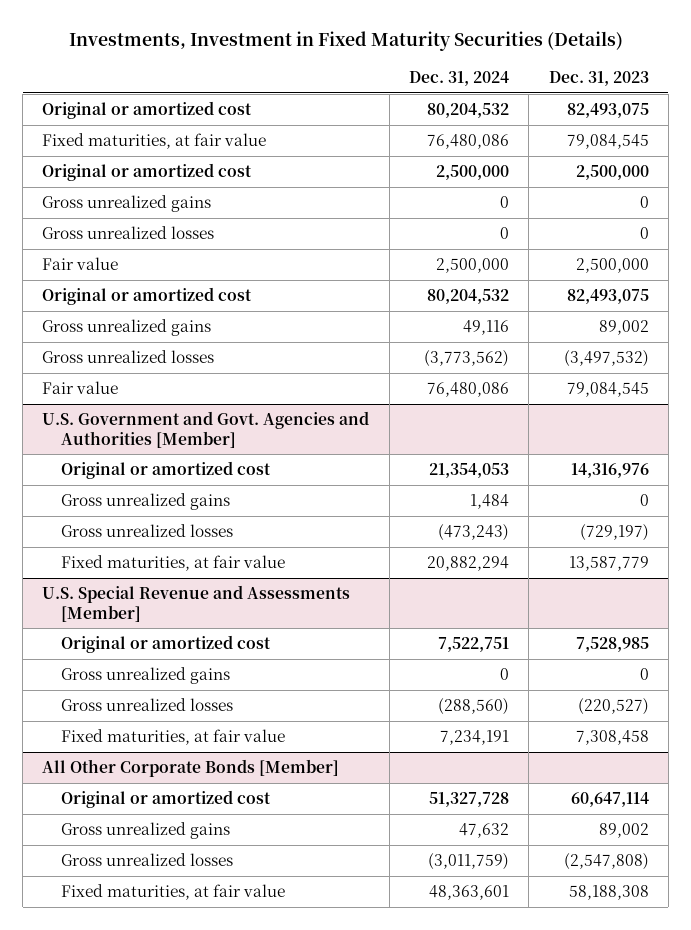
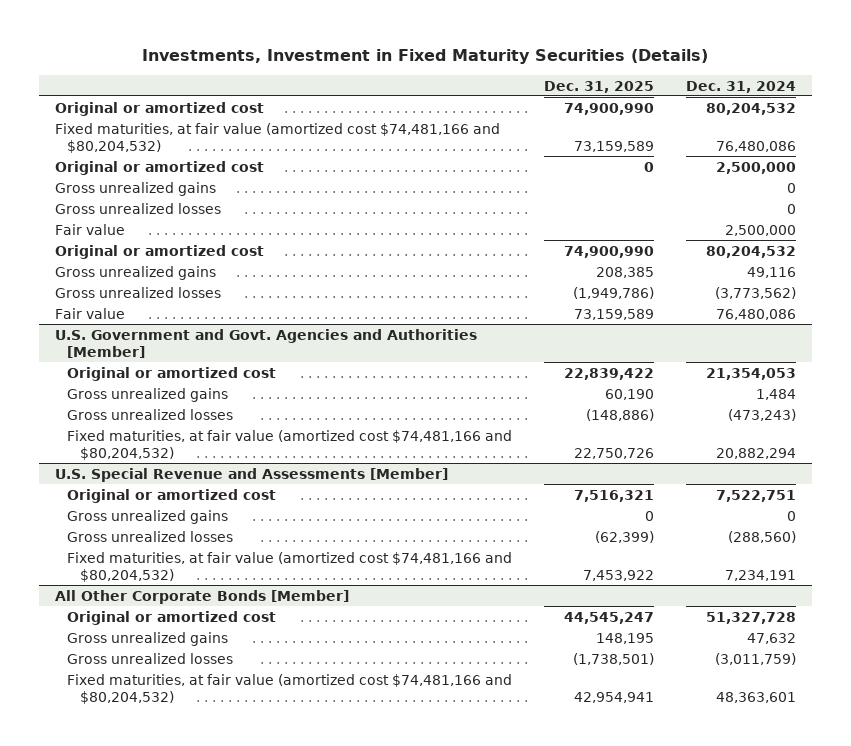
- | Dec. 31, 2024 | Dec. 31, 2023
+ | Dec. 31, 2025 | Dec. 31, 2024
- Fixed maturities, at fair value | 76,480,086 | 79,084,545
+ Fixed maturities, at fair value (amortized cost $74,481,166 and $80,204,532) | 73,159,589 | 76,480,086
@ U.S. Government and Govt. Agencies and Authorities [Member]
- Fixed maturities, at fair value | 20,882,294 | 13,587,779
+ Fixed maturities, at fair value (amortized cost $74,481,166 and $80,204,532) | 22,750,726 | 20,882,294
@ U.S. Special Revenue and Assessments [Member]
- Fixed maturities, at fair value | 7,234,191 | 7,308,458
+ Fixed maturities, at fair value (amortized cost $74,481,166 and $80,204,532) | 7,453,922 | 7,234,191
@ All Other Corporate Bonds [Member]
- Fixed maturities, at fair value | 48,363,601 | 58,188,308
+ Fixed maturities, at fair value (amortized cost $74,481,166 and $80,204,532) | 42,954,941 | 48,363,601

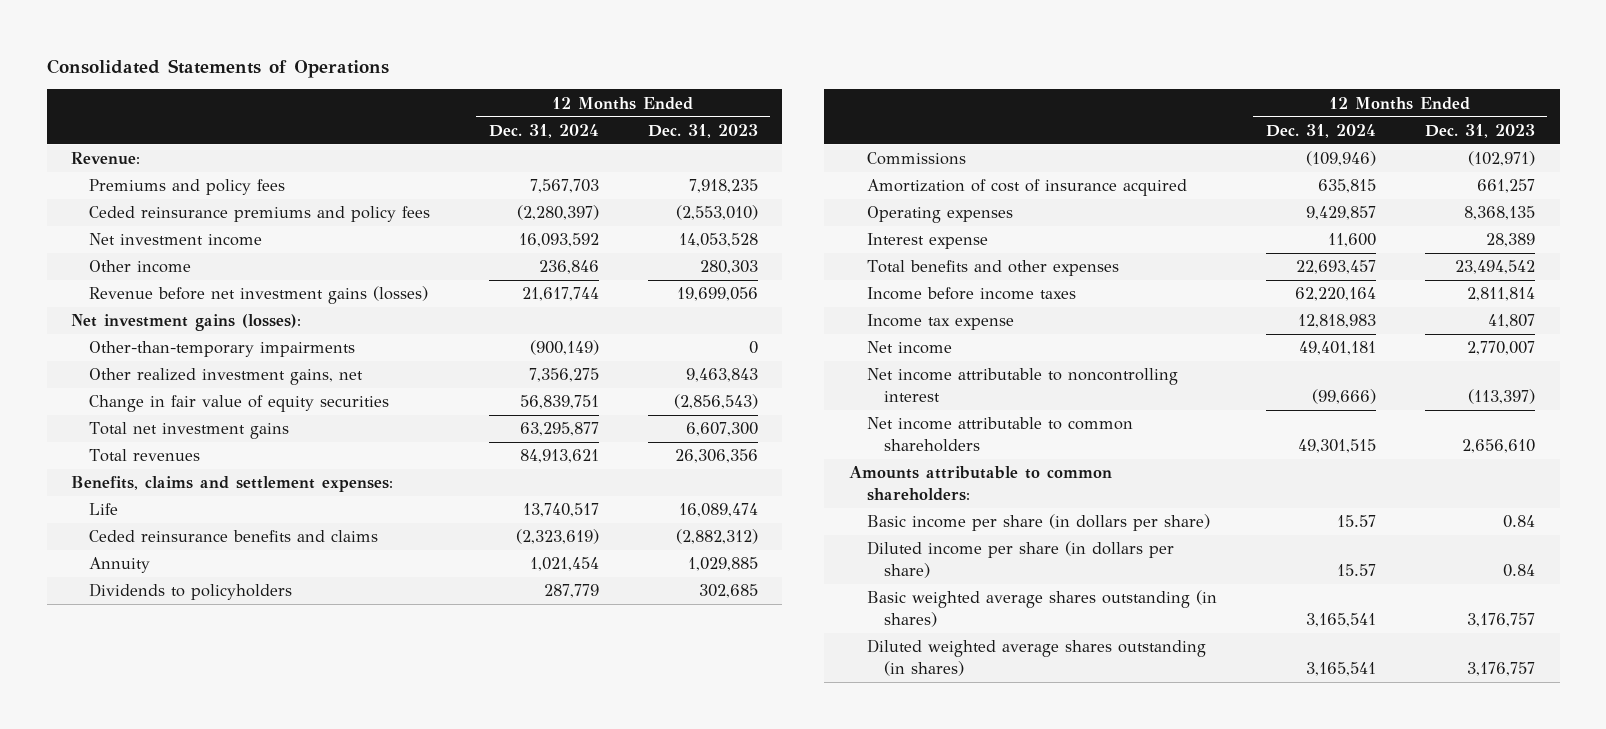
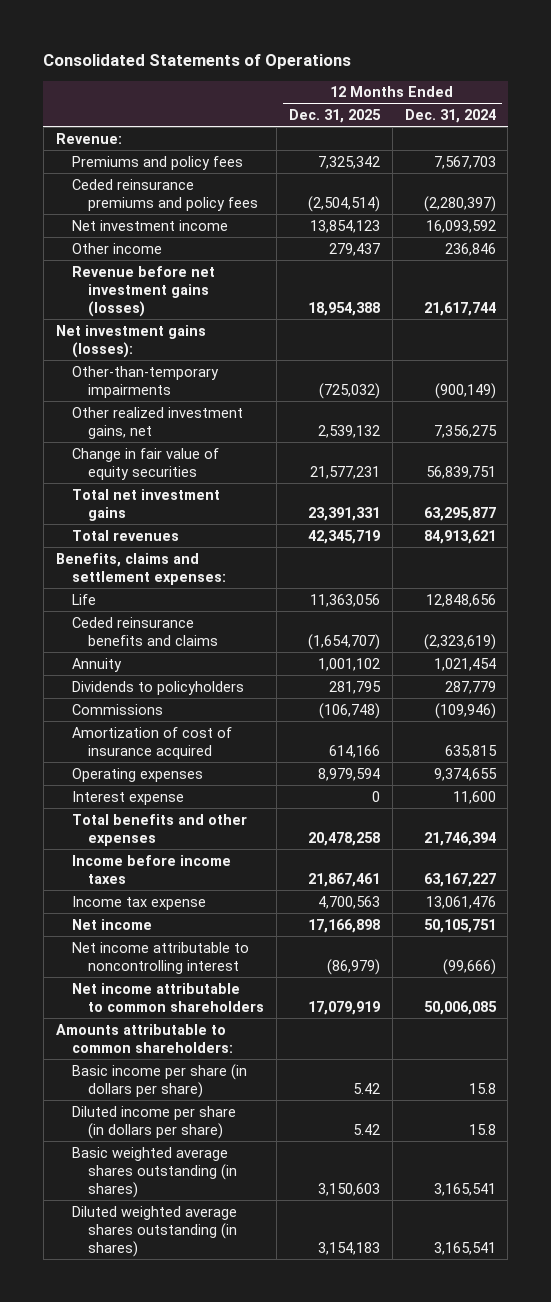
- | 12 Months Ended Dec. 31, 2024 | 12 Months Ended Dec. 31, 2023
+ | 12 Months Ended Dec. 31, 2025 | 12 Months Ended Dec. 31, 2024
- Life | 13,740,517 | 16,089,474
+ Life | 11,363,056 | 12,848,656
- Operating expenses | 9,429,857 | 8,368,135
+ Operating expenses | 8,979,594 | 9,374,655
- Total benefits and other expenses | 22,693,457 | 23,494,542
- Income before income taxes | 62,220,164 | 2,811,814
- Income tax expense | 12,818,983 | 41,807
- Net income | 49,401,181 | 2,770,007
+ Total benefits and other expenses | 20,478,258 | 21,746,394
+ Income before income taxes | 21,867,461 | 63,167,227
+ Income tax expense | 4,700,563 | 13,061,476
+ Net income | 17,166,898 | 50,105,751
- Net income attributable to common shareholders | 49,301,515 | 2,656,610
+ Net income attributable to common shareholders | 17,079,919 | 50,006,085
- Basic income per share (in dollars per share) | 15.57 | 0.84
- Diluted income per share (in dollars per share) | 15.57 | 0.84
+ Basic income per share (in dollars per share) | 5.42 | 15.8
+ Diluted income per share (in dollars per share) | 5.42 | 15.8

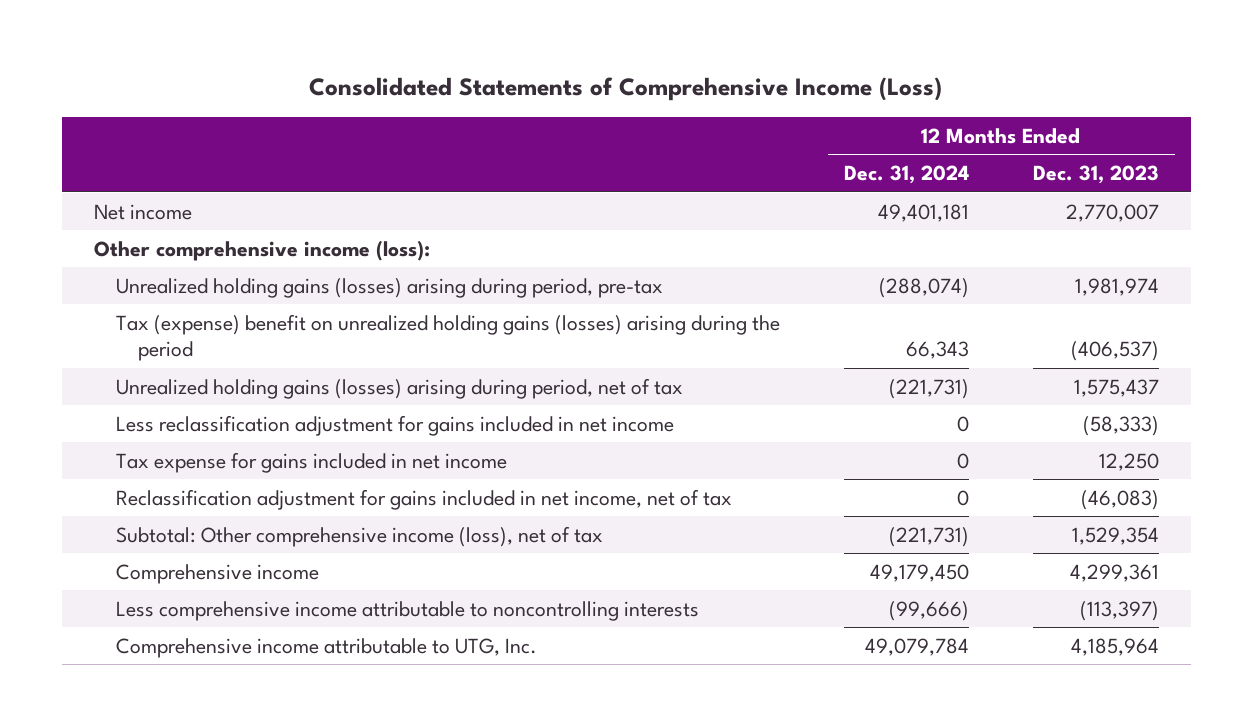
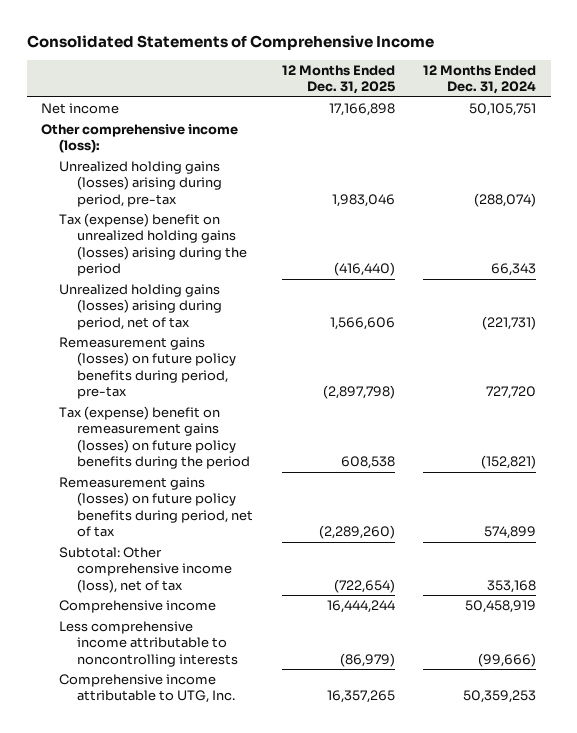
- Consolidated Statements of Comprehensive Income (Loss)
+ Consolidated Statements of Comprehensive Income
- | 12 Months Ended Dec. 31, 2024 | 12 Months Ended Dec. 31, 2023
+ | 12 Months Ended Dec. 31, 2025 | 12 Months Ended Dec. 31, 2024
- Net income | 49,401,181 | 2,770,007
+ Net income | 17,166,898 | 50,105,751
- Less reclassification adjustment for gains included in net income | 0 | (58,333)
- Tax expense for gains included in net income | 0 | 12,250
- Reclassification adjustment for gains included in net income, net of tax | 0 | (46,083)
- Subtotal: Other comprehensive income (loss), net of tax | (221,731) | 1,529,354
- Comprehensive income | 49,179,450 | 4,299,361
+ Remeasurement gains (losses) on future policy benefits during period, pre-tax | (2,897,798) | 727,720
+ Tax (expense) benefit on remeasurement gains (losses) on future policy benefits during the period | 608,538 | (152,821)
+ Remeasurement gains (losses) on future policy benefits during period, net of tax | (2,289,260) | 574,899
+ Subtotal: Other comprehensive income (loss), net of tax | (722,654) | 353,168
+ Comprehensive income | 16,444,244 | 50,458,919
- Comprehensive income attributable to UTG, Inc. | 49,079,784 | 4,185,964
+ Comprehensive income attributable to UTG, Inc. | 16,357,265 | 50,359,253

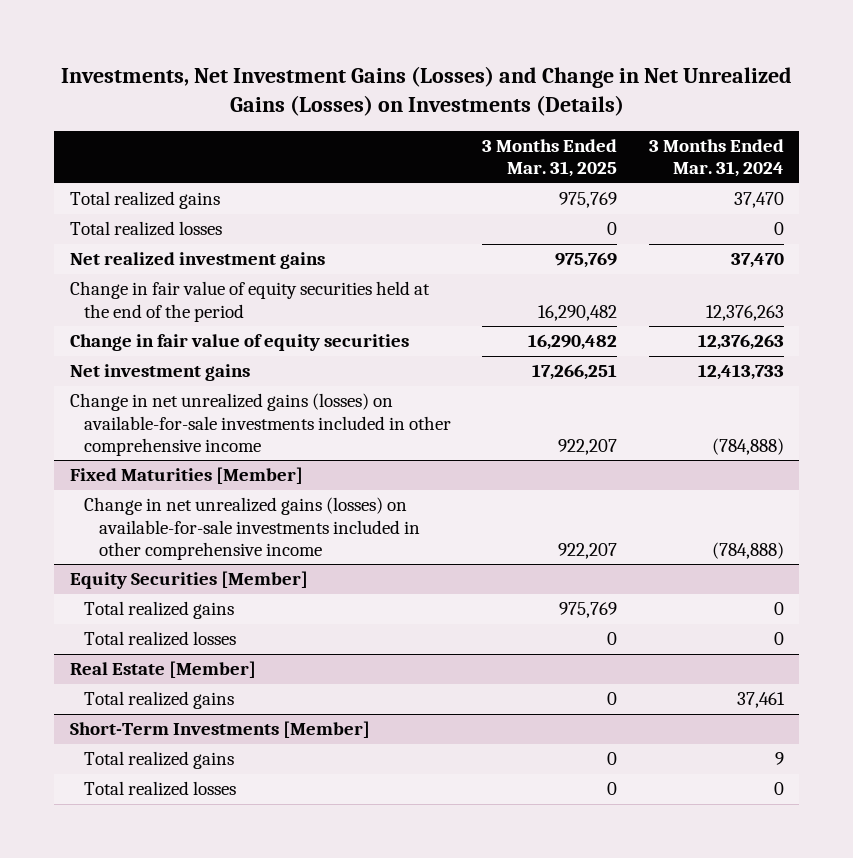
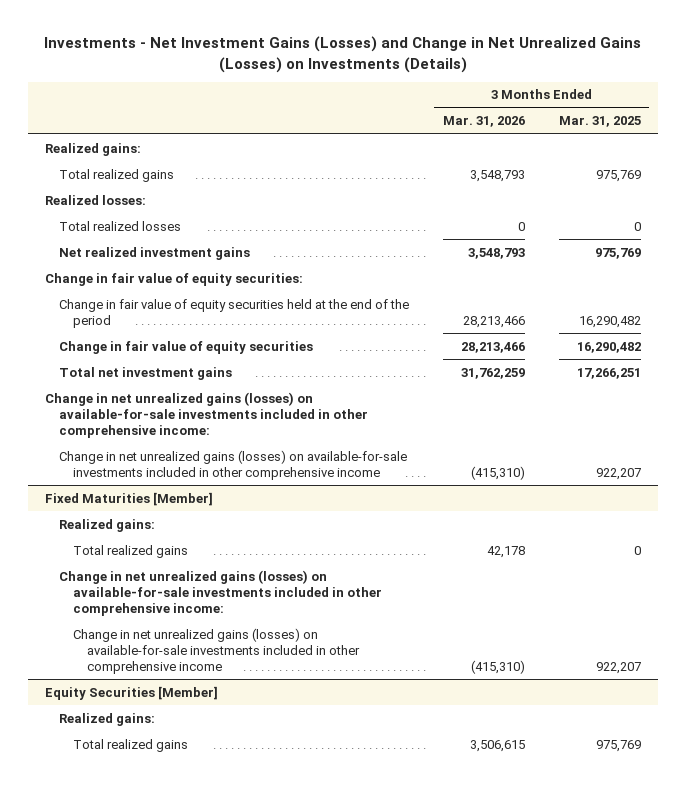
- Investments, Net Investment Gains (Losses) and Change in Net Unrealized Gains (Losses) on Investments (Details)
+ Investments - Net Investment Gains (Losses) and Change in Net Unrealized Gains (Losses) on Investments (Details)
- | 3 Months Ended Mar. 31, 2025 | 3 Months Ended Mar. 31, 2024
+ | 3 Months Ended Mar. 31, 2026 | 3 Months Ended Mar. 31, 2025
+ Realized gains:
+ Realized losses:
+ Change in fair value of equity securities:
- Net investment gains | 17,266,251 | 12,413,733
+ Total net investment gains | 31,762,259 | 17,266,251
+ Change in net unrealized gains (losses) on available-for-sale investments included in other comprehensive income:
@ Fixed Maturities [Member]
+ Realized gains:
+ Total realized gains | 42,178 | 0
+ Change in net unrealized gains (losses) on available-for-sale investments included in other comprehensive income:
@ Equity Securities [Member]
+ Realized gains:
- Total realized losses | 0 | 0
- Real Estate [Member]
- Total realized gains | 0 | 37,461
- Short-Term Investments [Member]
- Total realized gains | 0 | 9
- Total realized losses | 0 | 0

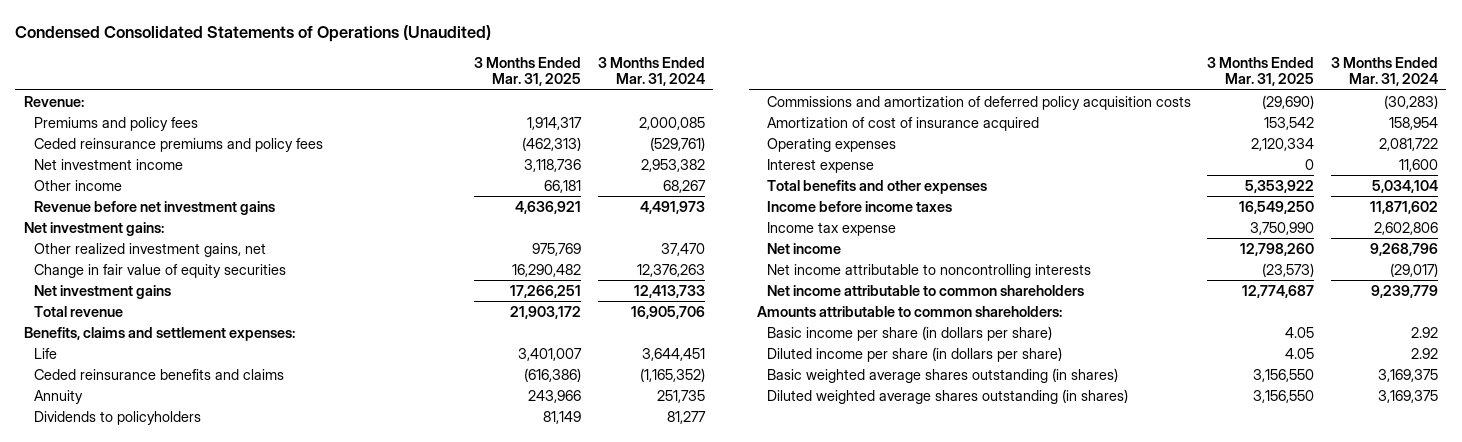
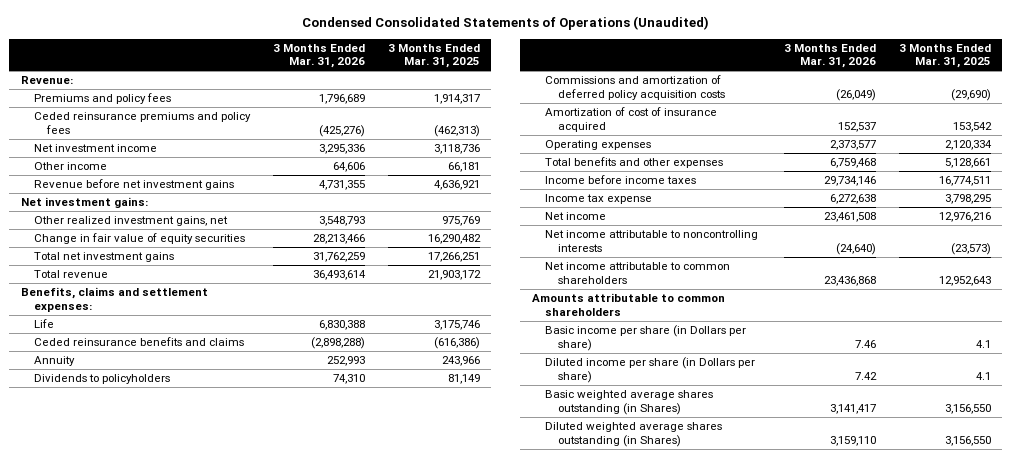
- | 3 Months Ended Mar. 31, 2025 | 3 Months Ended Mar. 31, 2024
+ | 3 Months Ended Mar. 31, 2026 | 3 Months Ended Mar. 31, 2025
- Net investment gains | 17,266,251 | 12,413,733
+ Total net investment gains | 31,762,259 | 17,266,251
- Life | 3,401,007 | 3,644,451
+ Life | 6,830,388 | 3,175,746
- Interest expense | 0 | 11,600
- Total benefits and other expenses | 5,353,922 | 5,034,104
- Income before income taxes | 16,549,250 | 11,871,602
- Income tax expense | 3,750,990 | 2,602,806
- Net income | 12,798,260 | 9,268,796
+ Total benefits and other expenses | 6,759,468 | 5,128,661
+ Income before income taxes | 29,734,146 | 16,774,511
+ Income tax expense | 6,272,638 | 3,798,295
+ Net income | 23,461,508 | 12,976,216
- Net income attributable to common shareholders | 12,774,687 | 9,239,779
- Amounts attributable to common shareholders:
- Basic income per share (in dollars per share) | 4.05 | 2.92
- Diluted income per share (in dollars per share) | 4.05 | 2.92
- Basic weighted average shares outstanding (in shares) | 3,156,550 | 3,169,375
- Diluted weighted average shares outstanding (in shares) | 3,156,550 | 3,169,375
+ Net income attributable to common shareholders | 23,436,868 | 12,952,643
+ Amounts attributable to common shareholders
+ Basic income per share (in Dollars per share) | 7.46 | 4.1
+ Diluted income per share (in Dollars per share) | 7.42 | 4.1
+ Basic weighted average shares outstanding (in Shares) | 3,141,417 | 3,156,550
+ Diluted weighted average shares outstanding (in Shares) | 3,159,110 | 3,156,550

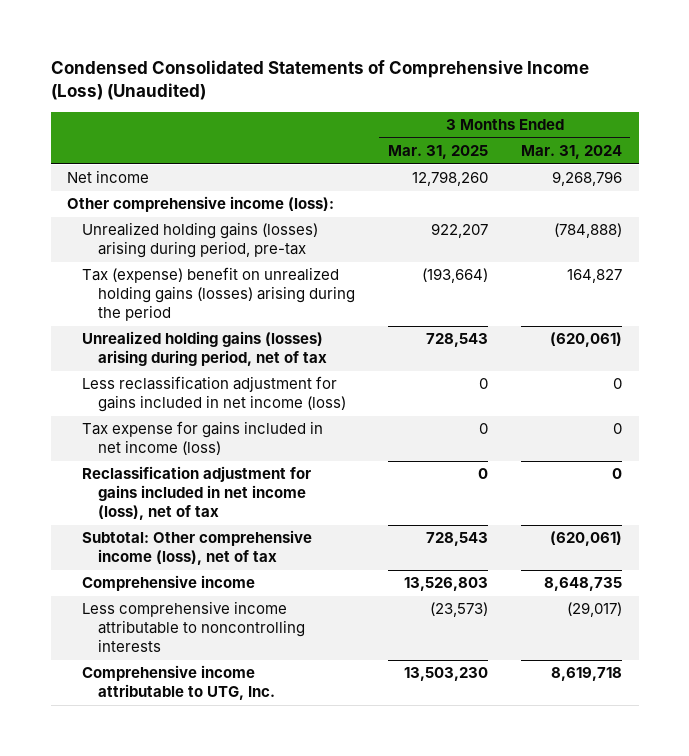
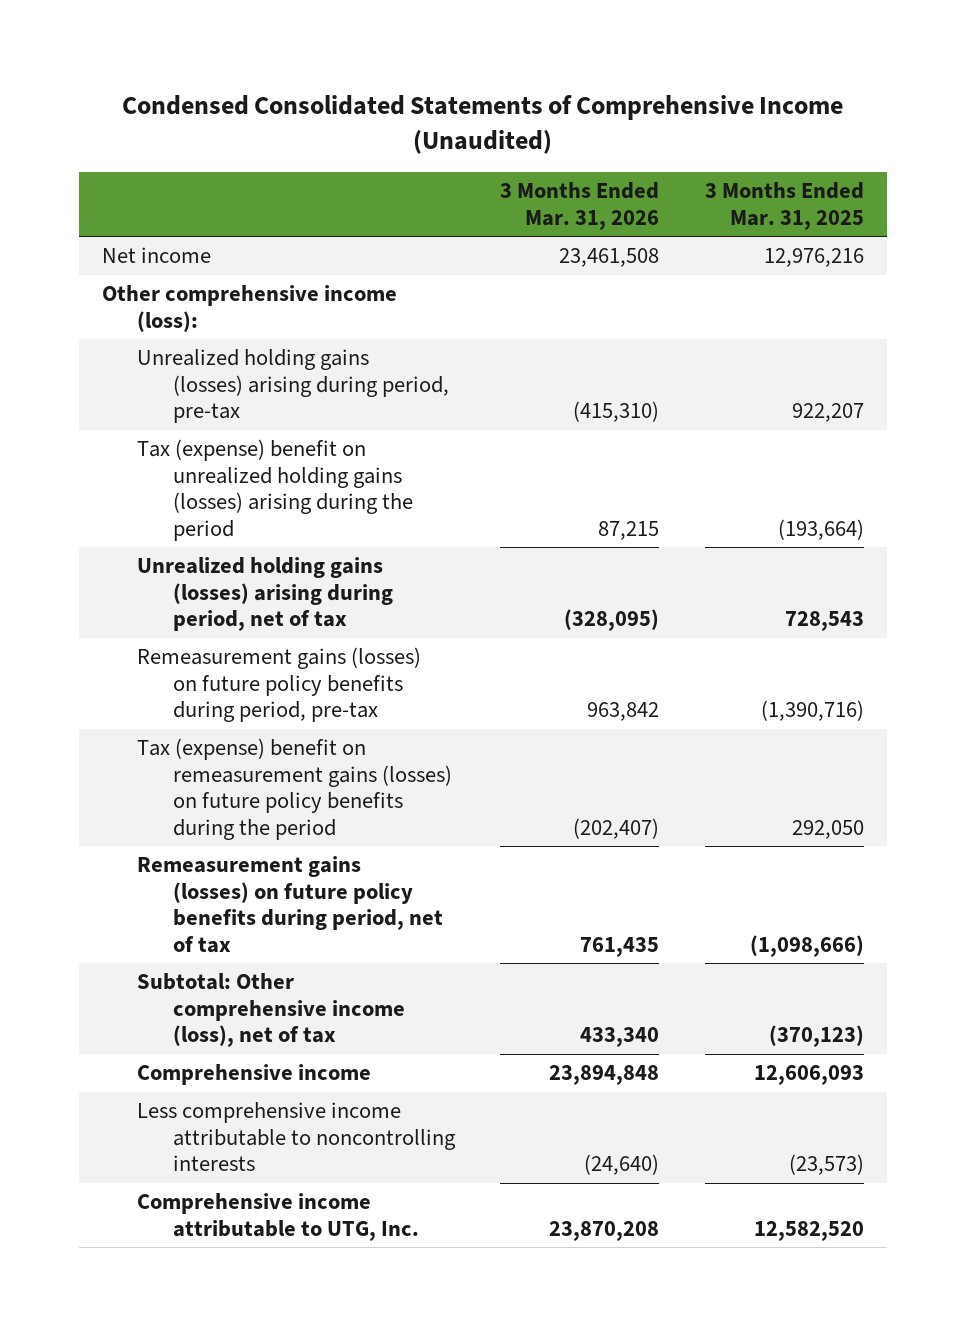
- Condensed Consolidated Statements of Comprehensive Income (Loss) (Unaudited)
+ Condensed Consolidated Statements of Comprehensive Income (Unaudited)
- | 3 Months Ended Mar. 31, 2025 | 3 Months Ended Mar. 31, 2024
+ | 3 Months Ended Mar. 31, 2026 | 3 Months Ended Mar. 31, 2025
- Net income | 12,798,260 | 9,268,796
+ Net income | 23,461,508 | 12,976,216
- Less reclassification adjustment for gains included in net income (loss) | 0 | 0
- Tax expense for gains included in net income (loss) | 0 | 0
- Reclassification adjustment for gains included in net income (loss), net of tax | 0 | 0
- Subtotal: Other comprehensive income (loss), net of tax | 728,543 | (620,061)
- Comprehensive income | 13,526,803 | 8,648,735
+ Remeasurement gains (losses) on future policy benefits during period, pre-tax | 963,842 | (1,390,716)
+ Tax (expense) benefit on remeasurement gains (losses) on future policy benefits during the period | (202,407) | 292,050
+ Remeasurement gains (losses) on future policy benefits during period, net of tax | 761,435 | (1,098,666)
+ Subtotal: Other comprehensive income (loss), net of tax | 433,340 | (370,123)
+ Comprehensive income | 23,894,848 | 12,606,093
- Comprehensive income attributable to UTG, Inc. | 13,503,230 | 8,619,718
+ Comprehensive income attributable to UTG, Inc. | 23,870,208 | 12,582,520

